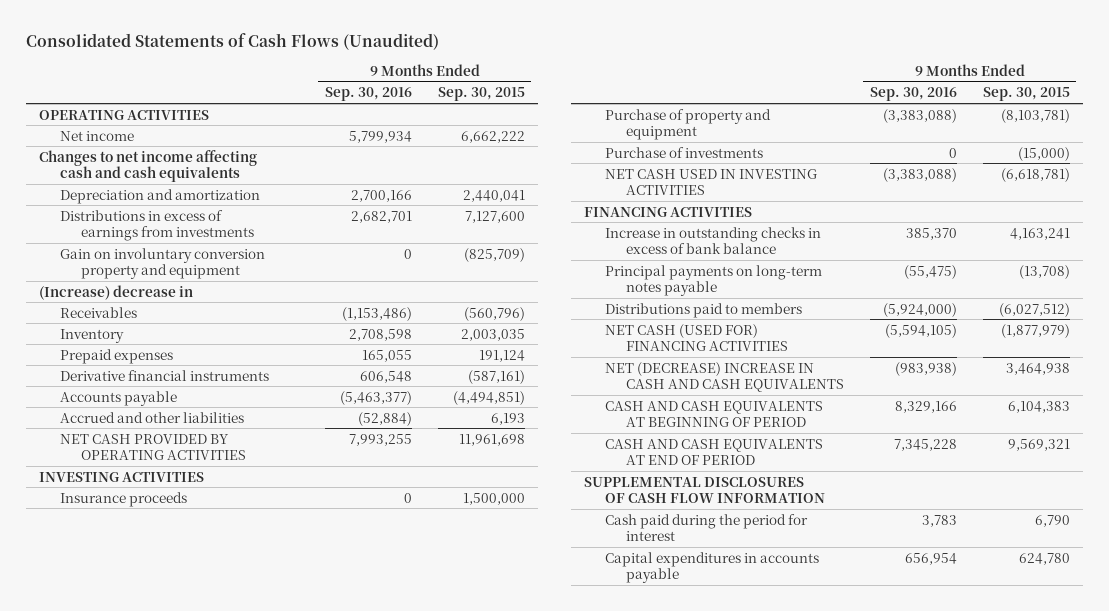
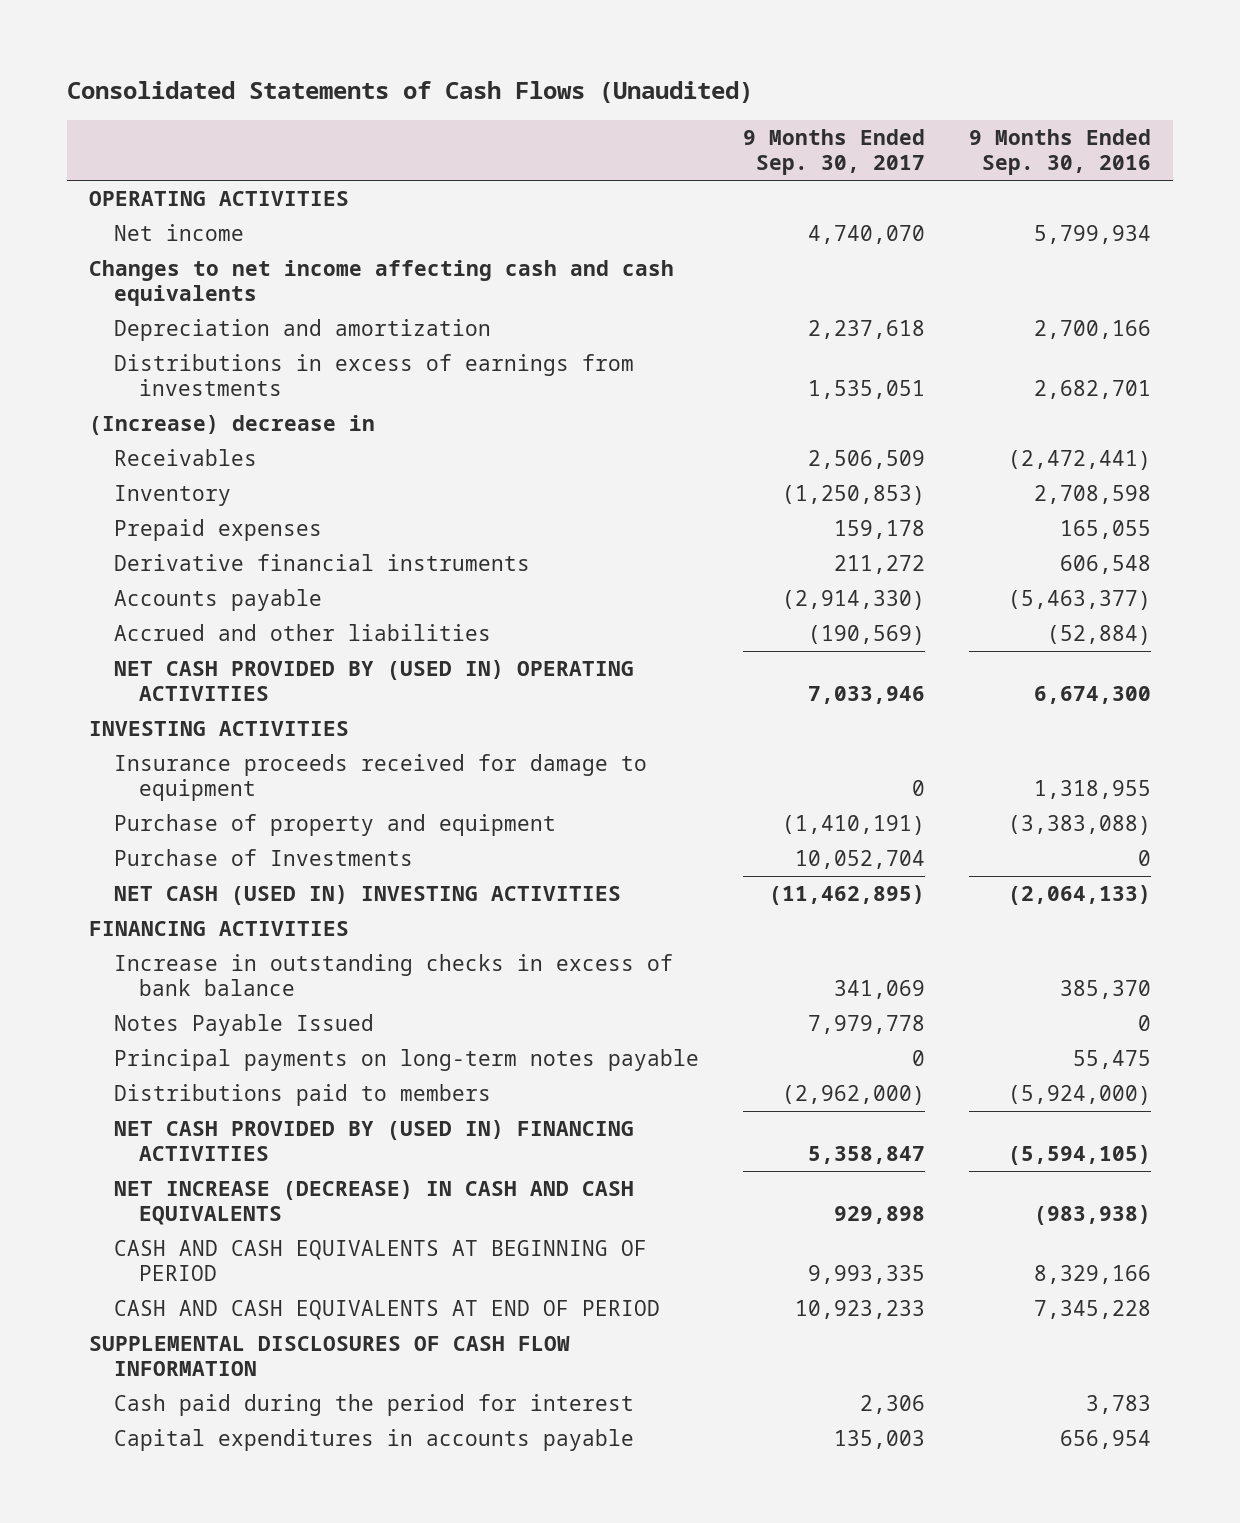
- | 9 Months Ended Sep. 30, 2016 | 9 Months Ended Sep. 30, 2015
+ | 9 Months Ended Sep. 30, 2017 | 9 Months Ended Sep. 30, 2016
- Gain on involuntary conversion property and equipment | 0 | (825,709)
- Receivables | (1,153,486) | (560,796)
+ Receivables | 2,506,509 | (2,472,441)
- NET CASH PROVIDED BY OPERATING ACTIVITIES | 7,993,255 | 11,961,698
+ NET CASH PROVIDED BY (USED IN) OPERATING ACTIVITIES | 7,033,946 | 6,674,300
- Insurance proceeds | 0 | 1,500,000
+ Insurance proceeds received for damage to equipment | 0 | 1,318,955
- Purchase of investments | 0 | (15,000)
- NET CASH USED IN INVESTING ACTIVITIES | (3,383,088) | (6,618,781)
+ Purchase of Investments | 10,052,704 | 0
+ NET CASH (USED IN) INVESTING ACTIVITIES | (11,462,895) | (2,064,133)
- Principal payments on long-term notes payable | (55,475) | (13,708)
+ Notes Payable Issued | 7,979,778 | 0
+ Principal payments on long-term notes payable | 0 | 55,475
- NET CASH (USED FOR) FINANCING ACTIVITIES | (5,594,105) | (1,877,979)
- NET (DECREASE) INCREASE IN CASH AND CASH EQUIVALENTS | (983,938) | 3,464,938
+ NET CASH PROVIDED BY (USED IN) FINANCING ACTIVITIES | 5,358,847 | (5,594,105)
+ NET INCREASE (DECREASE) IN CASH AND CASH EQUIVALENTS | 929,898 | (983,938)

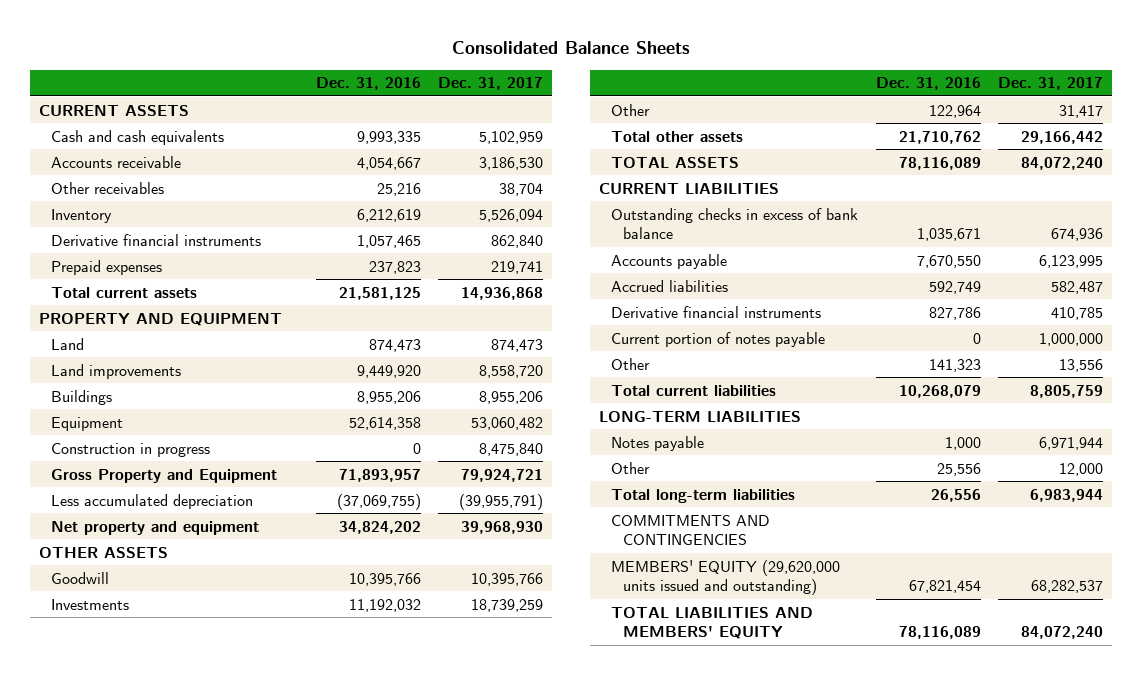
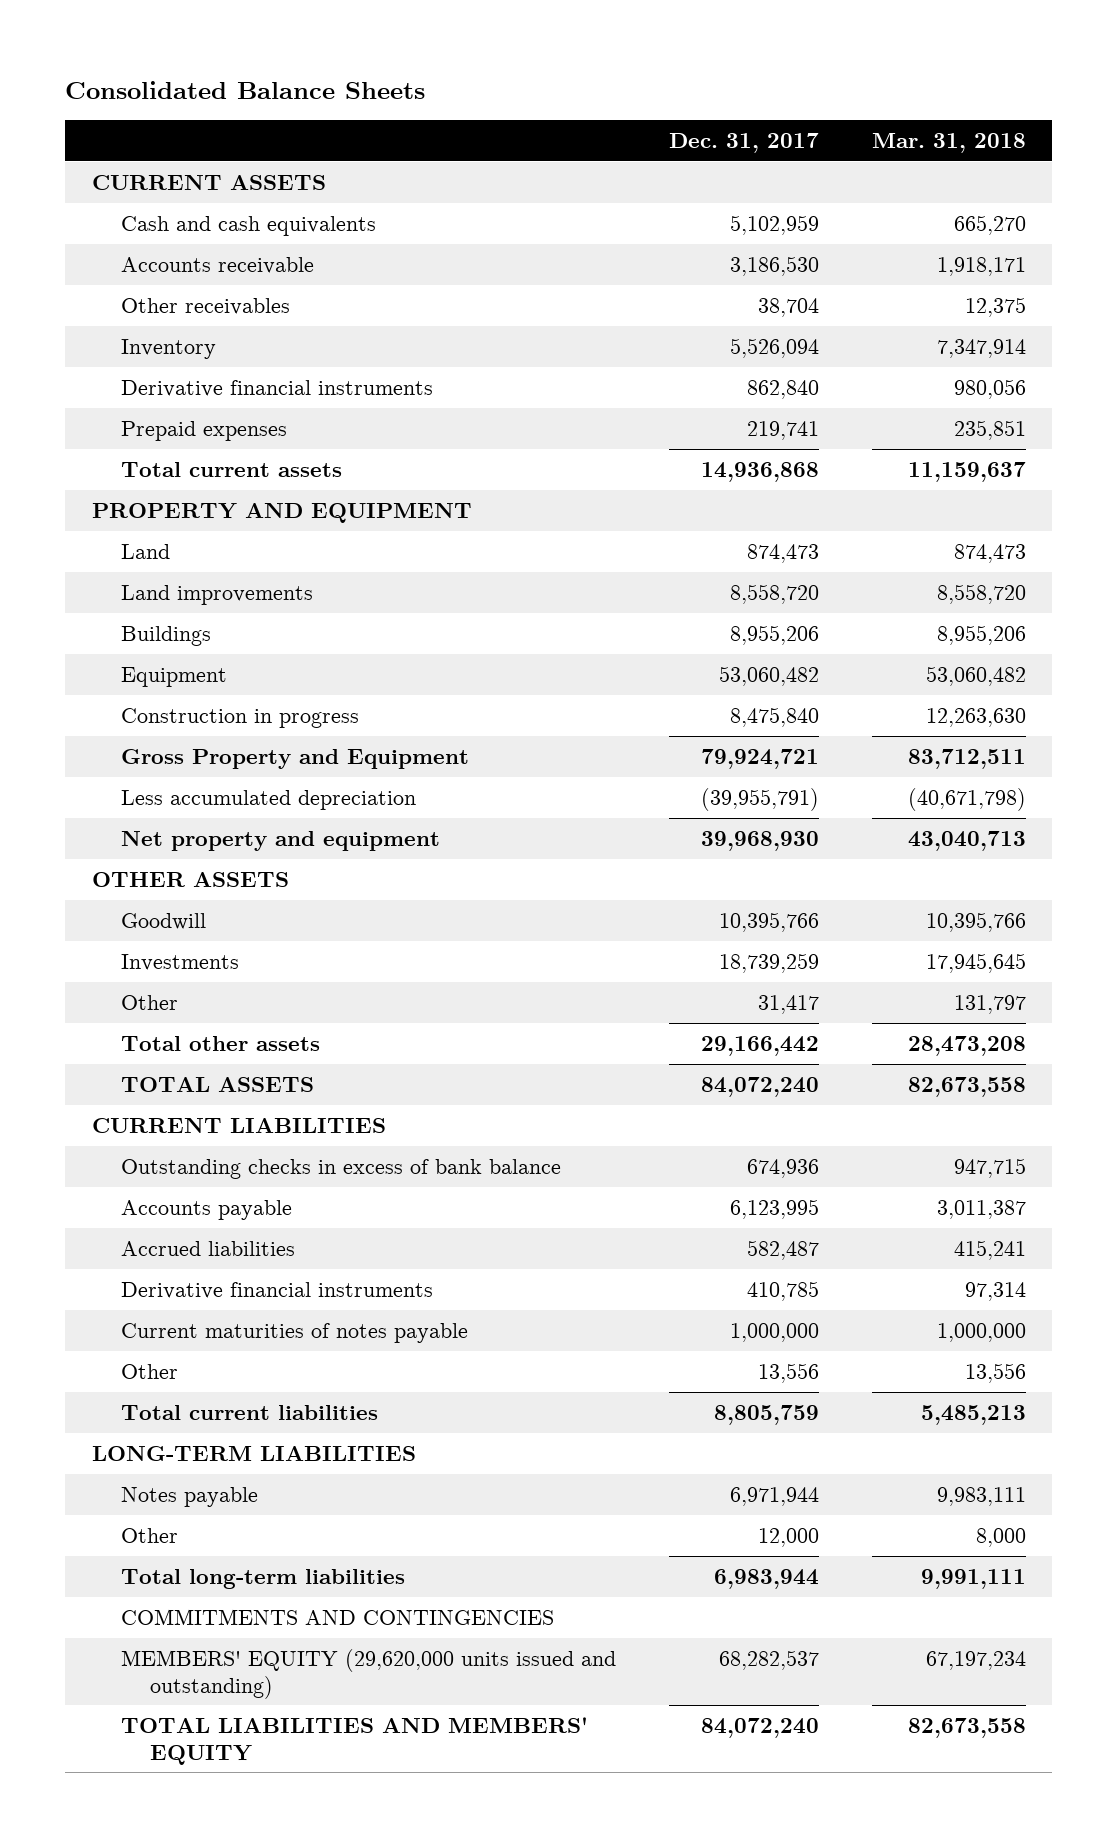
- | Dec. 31, 2016 | Dec. 31, 2017
+ | Dec. 31, 2017 | Mar. 31, 2018
- Current portion of notes payable | 0 | 1,000,000
+ Current maturities of notes payable | 1,000,000 | 1,000,000

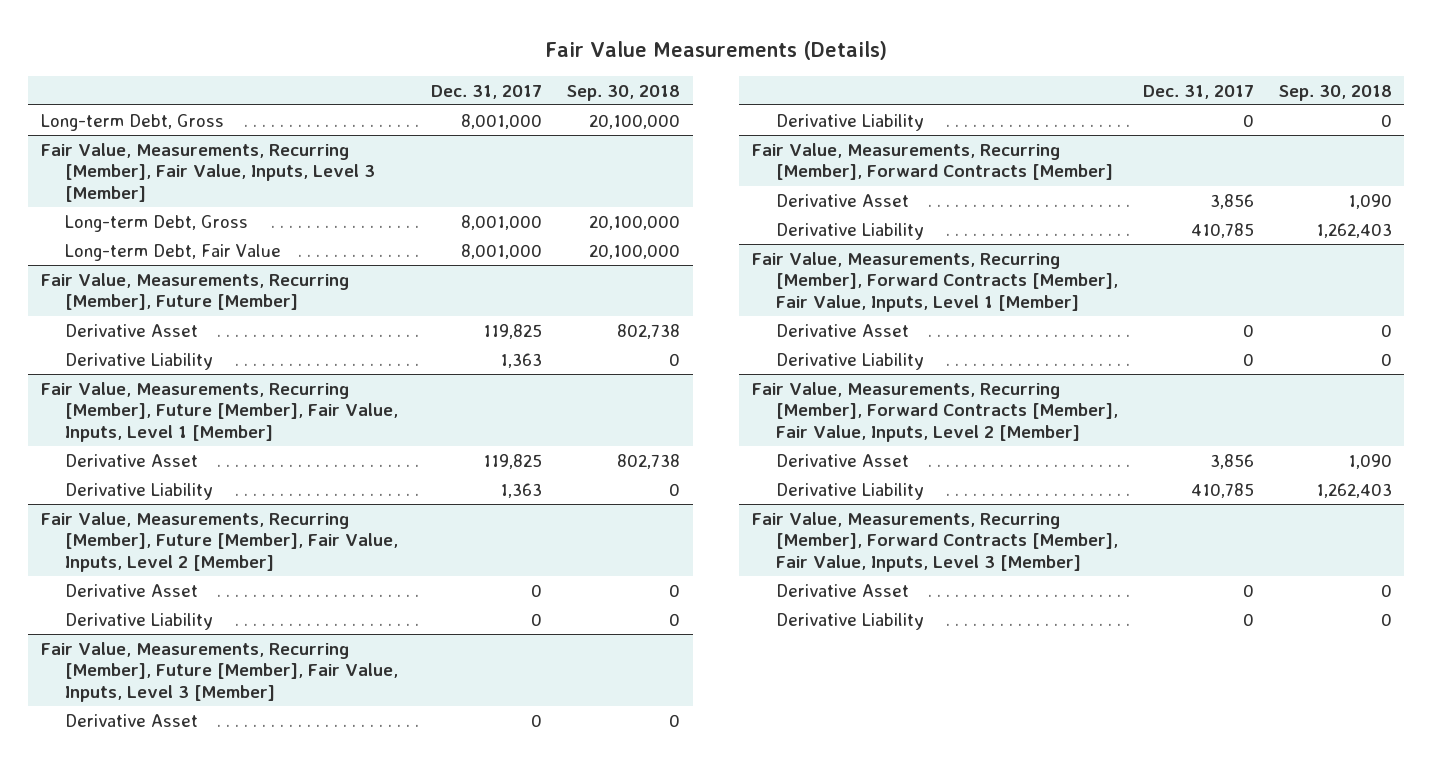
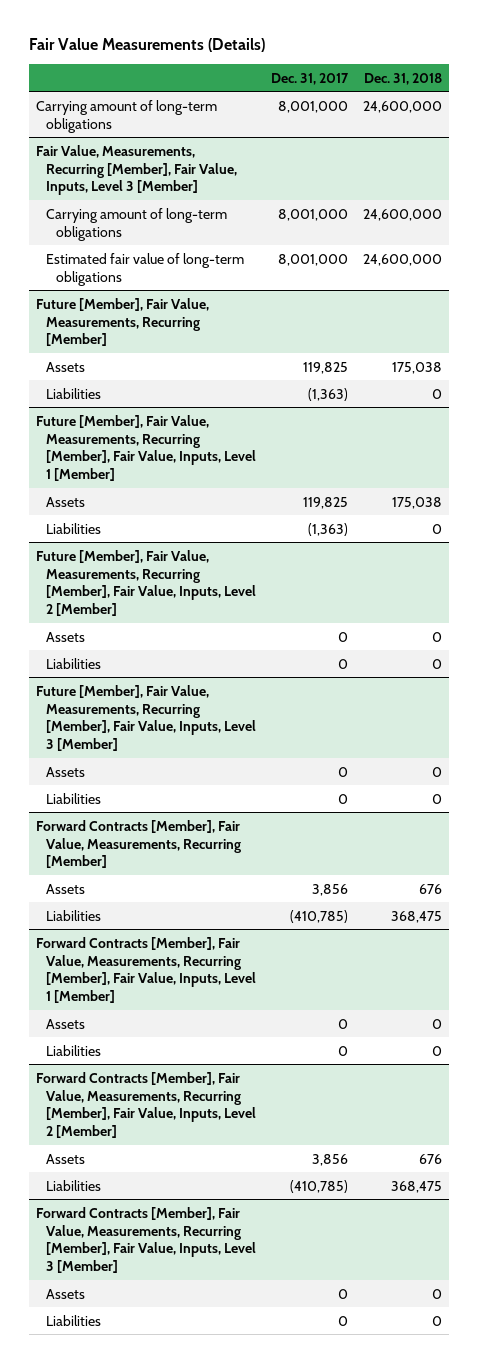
- | Dec. 31, 2017 | Sep. 30, 2018
+ | Dec. 31, 2017 | Dec. 31, 2018
- Long-term Debt, Gross | 8,001,000 | 20,100,000
+ Carrying amount of long-term obligations | 8,001,000 | 24,600,000
@ Fair Value, Measurements, Recurring [Member], Fair Value, Inputs, Level 3 [Member]
- Long-term Debt, Gross | 8,001,000 | 20,100,000
- Long-term Debt, Fair Value | 8,001,000 | 20,100,000
- Fair Value, Measurements, Recurring [Member], Future [Member]
- Derivative Asset | 119,825 | 802,738
- Derivative Liability | 1,363 | 0
- Fair Value, Measurements, Recurring [Member], Future [Member], Fair Value, Inputs, Level 1 [Member]
- Derivative Asset | 119,825 | 802,738
- Derivative Liability | 1,363 | 0
- Fair Value, Measurements, Recurring [Member], Future [Member], Fair Value, Inputs, Level 2 [Member]
- Derivative Asset | 0 | 0
- Derivative Liability | 0 | 0
- Fair Value, Measurements, Recurring [Member], Future [Member], Fair Value, Inputs, Level 3 [Member]
- Derivative Asset | 0 | 0
- Derivative Liability | 0 | 0
- Fair Value, Measurements, Recurring [Member], Forward Contracts [Member]
- Derivative Asset | 3,856 | 1,090
- Derivative Liability | 410,785 | 1,262,403
- Fair Value, Measurements, Recurring [Member], Forward Contracts [Member], Fair Value, Inputs, Level 1 [Member]
- Derivative Asset | 0 | 0
- Derivative Liability | 0 | 0
- Fair Value, Measurements, Recurring [Member], Forward Contracts [Member], Fair Value, Inputs, Level 2 [Member]
- Derivative Asset | 3,856 | 1,090
- Derivative Liability | 410,785 | 1,262,403
- Fair Value, Measurements, Recurring [Member], Forward Contracts [Member], Fair Value, Inputs, Level 3 [Member]
- Derivative Asset | 0 | 0
- Derivative Liability | 0 | 0
@ Fair Value, Measurements, Recurring [Member], Fair Value, Inputs, Level 3 [Member]
+ Carrying amount of long-term obligations | 8,001,000 | 24,600,000
+ Estimated fair value of long-term obligations | 8,001,000 | 24,600,000
+ Future [Member], Fair Value, Measurements, Recurring [Member]
+ Assets | 119,825 | 175,038
+ Liabilities | (1,363) | 0
+ Future [Member], Fair Value, Measurements, Recurring [Member], Fair Value, Inputs, Level 1 [Member]
+ Assets | 119,825 | 175,038
+ Liabilities | (1,363) | 0
+ Future [Member], Fair Value, Measurements, Recurring [Member], Fair Value, Inputs, Level 2 [Member]
+ Assets | 0 | 0
+ Liabilities | 0 | 0
+ Future [Member], Fair Value, Measurements, Recurring [Member], Fair Value, Inputs, Level 3 [Member]
+ Assets | 0 | 0
+ Liabilities | 0 | 0
+ Forward Contracts [Member], Fair Value, Measurements, Recurring [Member]
+ Assets | 3,856 | 676
+ Liabilities | (410,785) | 368,475
+ Forward Contracts [Member], Fair Value, Measurements, Recurring [Member], Fair Value, Inputs, Level 1 [Member]
+ Assets | 0 | 0
+ Liabilities | 0 | 0
+ Forward Contracts [Member], Fair Value, Measurements, Recurring [Member], Fair Value, Inputs, Level 2 [Member]
+ Assets | 3,856 | 676
+ Liabilities | (410,785) | 368,475
+ Forward Contracts [Member], Fair Value, Measurements, Recurring [Member], Fair Value, Inputs, Level 3 [Member]
+ Assets | 0 | 0
+ Liabilities | 0 | 0

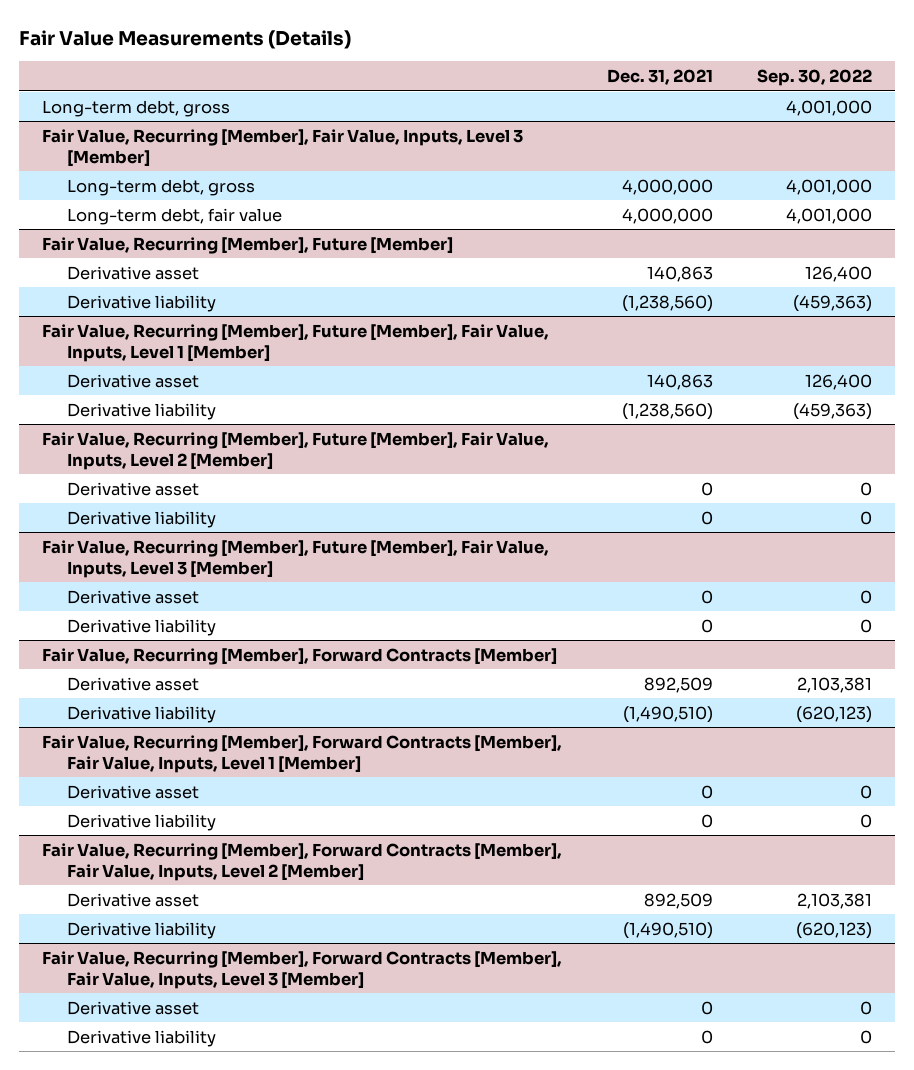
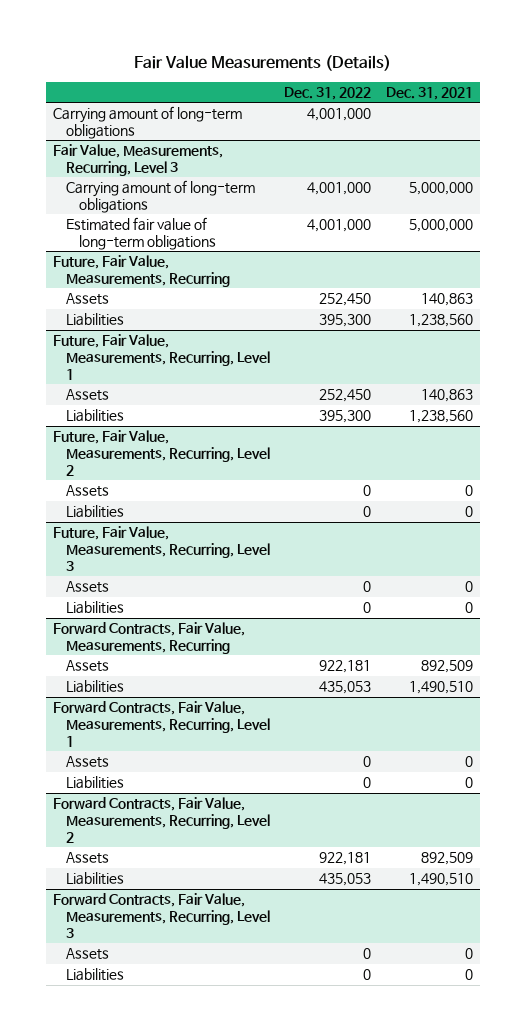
- | Dec. 31, 2021 | Sep. 30, 2022
+ | Dec. 31, 2022 | Dec. 31, 2021
- Long-term debt, gross | | 4,001,000
- Fair Value, Recurring [Member], Fair Value, Inputs, Level 3 [Member]
- Long-term debt, gross | 4,000,000 | 4,001,000
- Long-term debt, fair value | 4,000,000 | 4,001,000
- Fair Value, Recurring [Member], Future [Member]
- Derivative asset | 140,863 | 126,400
- Derivative liability | (1,238,560) | (459,363)
- Fair Value, Recurring [Member], Future [Member], Fair Value, Inputs, Level 1 [Member]
- Derivative asset | 140,863 | 126,400
- Derivative liability | (1,238,560) | (459,363)
- Fair Value, Recurring [Member], Future [Member], Fair Value, Inputs, Level 2 [Member]
- Derivative asset | 0 | 0
- Derivative liability | 0 | 0
- Fair Value, Recurring [Member], Future [Member], Fair Value, Inputs, Level 3 [Member]
- Derivative asset | 0 | 0
- Derivative liability | 0 | 0
- Fair Value, Recurring [Member], Forward Contracts [Member]
- Derivative asset | 892,509 | 2,103,381
- Derivative liability | (1,490,510) | (620,123)
- Fair Value, Recurring [Member], Forward Contracts [Member], Fair Value, Inputs, Level 1 [Member]
- Derivative asset | 0 | 0
- Derivative liability | 0 | 0
- Fair Value, Recurring [Member], Forward Contracts [Member], Fair Value, Inputs, Level 2 [Member]
- Derivative asset | 892,509 | 2,103,381
- Derivative liability | (1,490,510) | (620,123)
- Fair Value, Recurring [Member], Forward Contracts [Member], Fair Value, Inputs, Level 3 [Member]
- Derivative asset | 0 | 0
- Derivative liability | 0 | 0
+ Carrying amount of long-term obligations | 4,001,000 |
+ Fair Value, Measurements, Recurring, Level 3
+ Carrying amount of long-term obligations | 4,001,000 | 5,000,000
+ Estimated fair value of long-term obligations | 4,001,000 | 5,000,000
+ Future, Fair Value, Measurements, Recurring
+ Assets | 252,450 | 140,863
+ Liabilities | 395,300 | 1,238,560
+ Future, Fair Value, Measurements, Recurring, Level 1
+ Assets | 252,450 | 140,863
+ Liabilities | 395,300 | 1,238,560
+ Future, Fair Value, Measurements, Recurring, Level 2
+ Assets | 0 | 0
+ Liabilities | 0 | 0
+ Future, Fair Value, Measurements, Recurring, Level 3
+ Assets | 0 | 0
+ Liabilities | 0 | 0
+ Forward Contracts, Fair Value, Measurements, Recurring
+ Assets | 922,181 | 892,509
+ Liabilities | 435,053 | 1,490,510
+ Forward Contracts, Fair Value, Measurements, Recurring, Level 1
+ Assets | 0 | 0
+ Liabilities | 0 | 0
+ Forward Contracts, Fair Value, Measurements, Recurring, Level 2
+ Assets | 922,181 | 892,509
+ Liabilities | 435,053 | 1,490,510
+ Forward Contracts, Fair Value, Measurements, Recurring, Level 3
+ Assets | 0 | 0
+ Liabilities | 0 | 0

